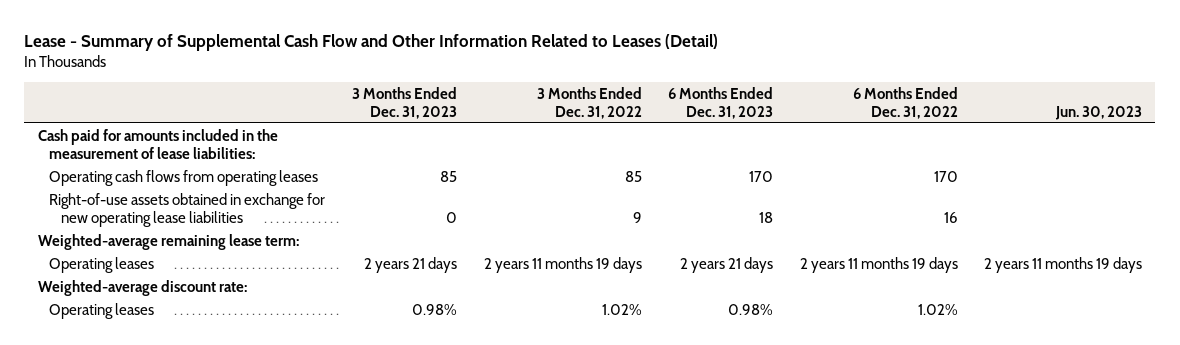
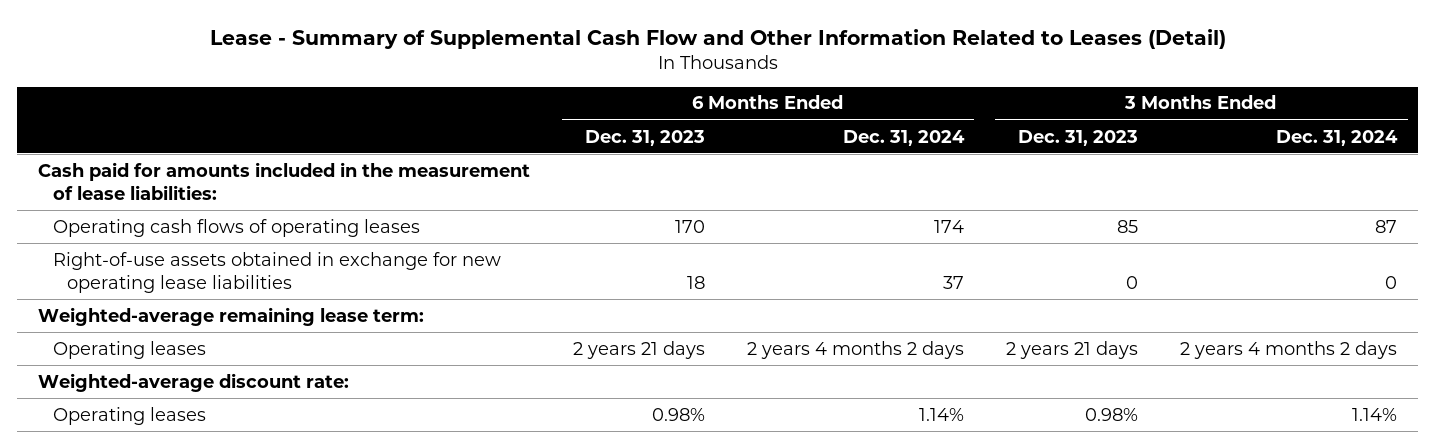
- | 3 Months Ended Dec. 31, 2023 | 3 Months Ended Dec. 31, 2022 | 6 Months Ended Dec. 31, 2023 | 6 Months Ended Dec. 31, 2022 | Jun. 30, 2023
+ | 6 Months Ended Dec. 31, 2023 | 6 Months Ended Dec. 31, 2024 | 3 Months Ended Dec. 31, 2023 | 3 Months Ended Dec. 31, 2024
- Operating cash flows from operating leases | 85 | 85 | 170 | 170 |
+ Operating cash flows of operating leases | 170 | 174 | 85 | 87

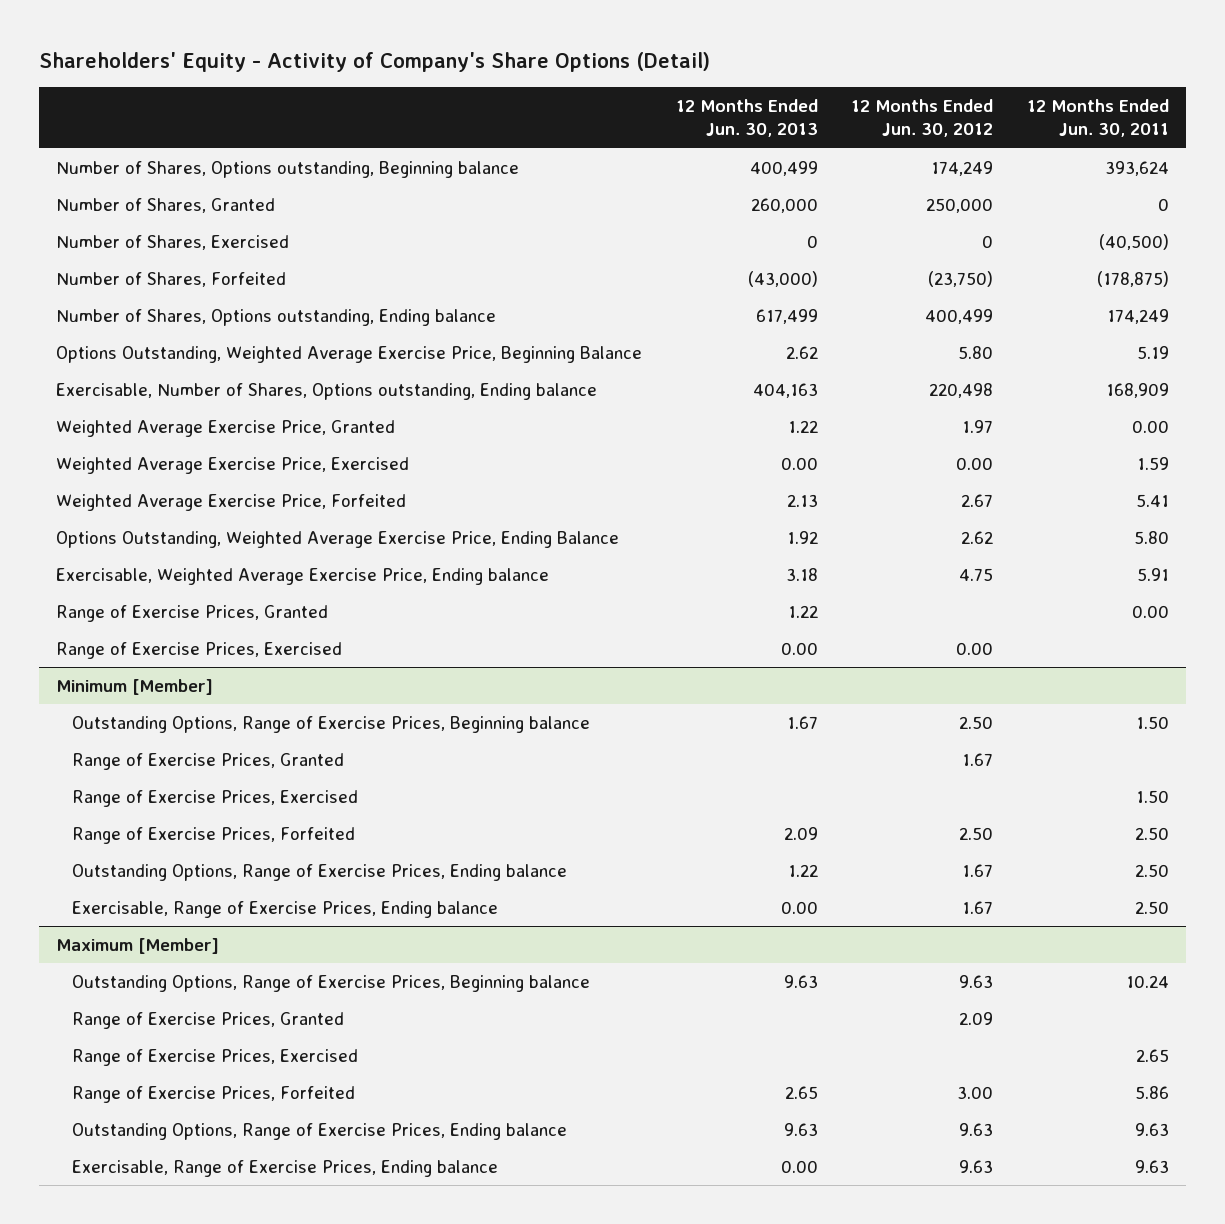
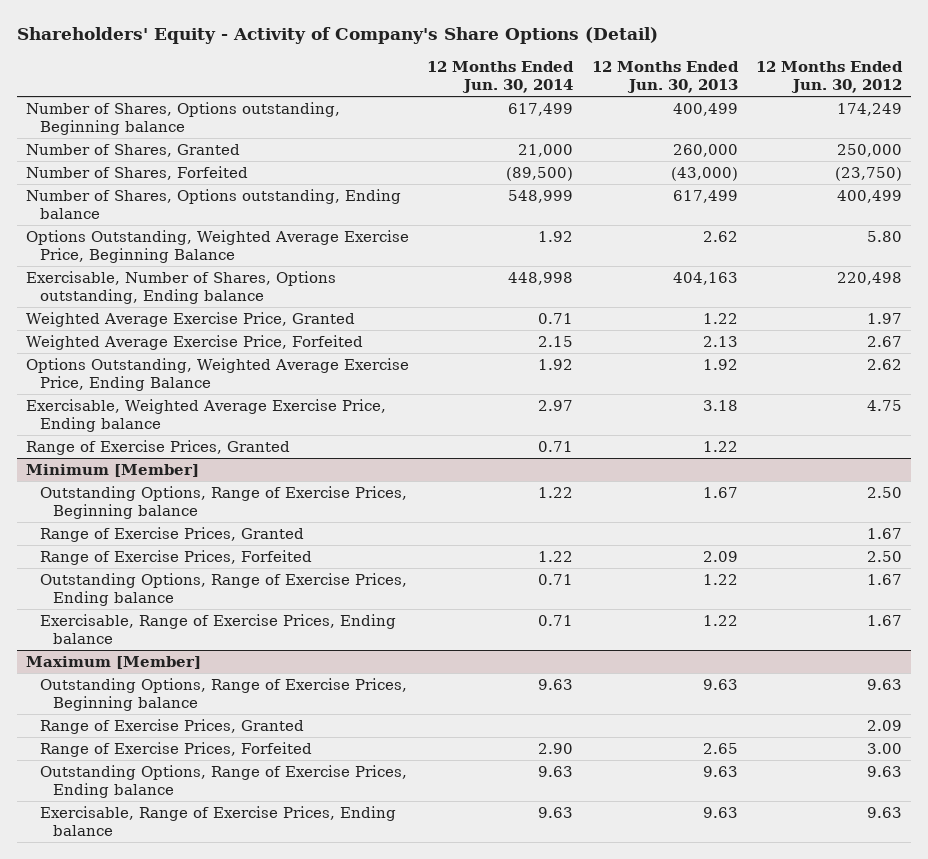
- | 12 Months Ended Jun. 30, 2013 | 12 Months Ended Jun. 30, 2012 | 12 Months Ended Jun. 30, 2011
+ | 12 Months Ended Jun. 30, 2014 | 12 Months Ended Jun. 30, 2013 | 12 Months Ended Jun. 30, 2012
- Number of Shares, Exercised | 0 | 0 | (40,500)
- Weighted Average Exercise Price, Exercised | 0.00 | 0.00 | 1.59
- Range of Exercise Prices, Exercised | 0.00 | 0.00 |
@ Minimum [Member]
- Range of Exercise Prices, Exercised | | | 1.50
- Exercisable, Range of Exercise Prices, Ending balance | 0.00 | 1.67 | 2.50
+ Exercisable, Range of Exercise Prices, Ending balance | 0.71 | 1.22 | 1.67
@ Maximum [Member]
- Range of Exercise Prices, Exercised | | | 2.65
- Exercisable, Range of Exercise Prices, Ending balance | 0.00 | 9.63 | 9.63
+ Exercisable, Range of Exercise Prices, Ending balance | 9.63 | 9.63 | 9.63

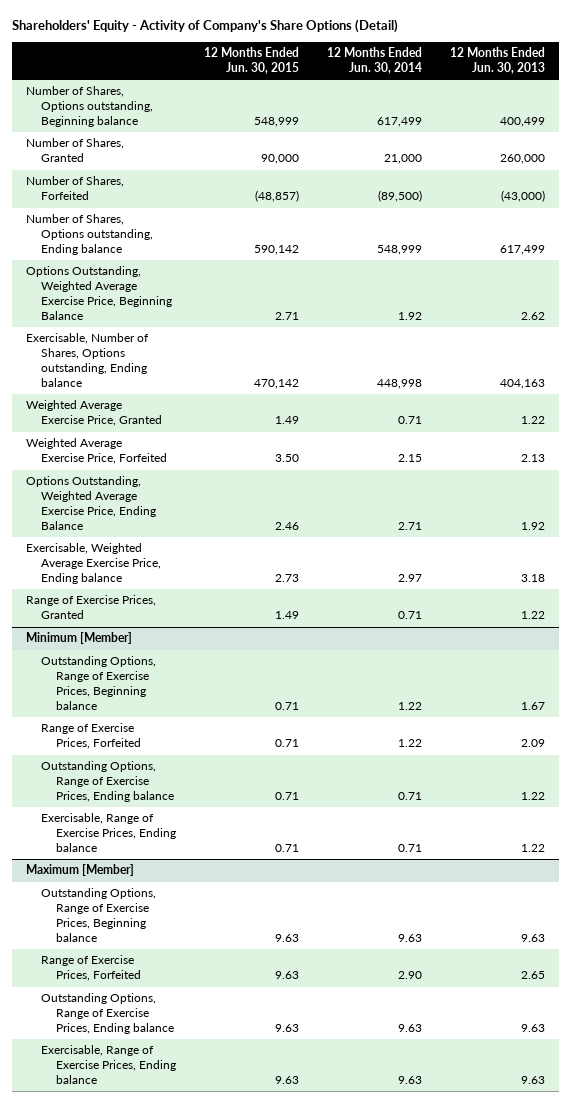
- | 12 Months Ended Jun. 30, 2014 | 12 Months Ended Jun. 30, 2013 | 12 Months Ended Jun. 30, 2012
+ | 12 Months Ended Jun. 30, 2015 | 12 Months Ended Jun. 30, 2014 | 12 Months Ended Jun. 30, 2013
- Options Outstanding, Weighted Average Exercise Price, Ending Balance | 1.92 | 1.92 | 2.62
+ Options Outstanding, Weighted Average Exercise Price, Ending Balance | 2.46 | 2.71 | 1.92
@ Minimum [Member]
- Range of Exercise Prices, Granted | | | 1.67
@ Maximum [Member]
- Range of Exercise Prices, Granted | | | 2.09

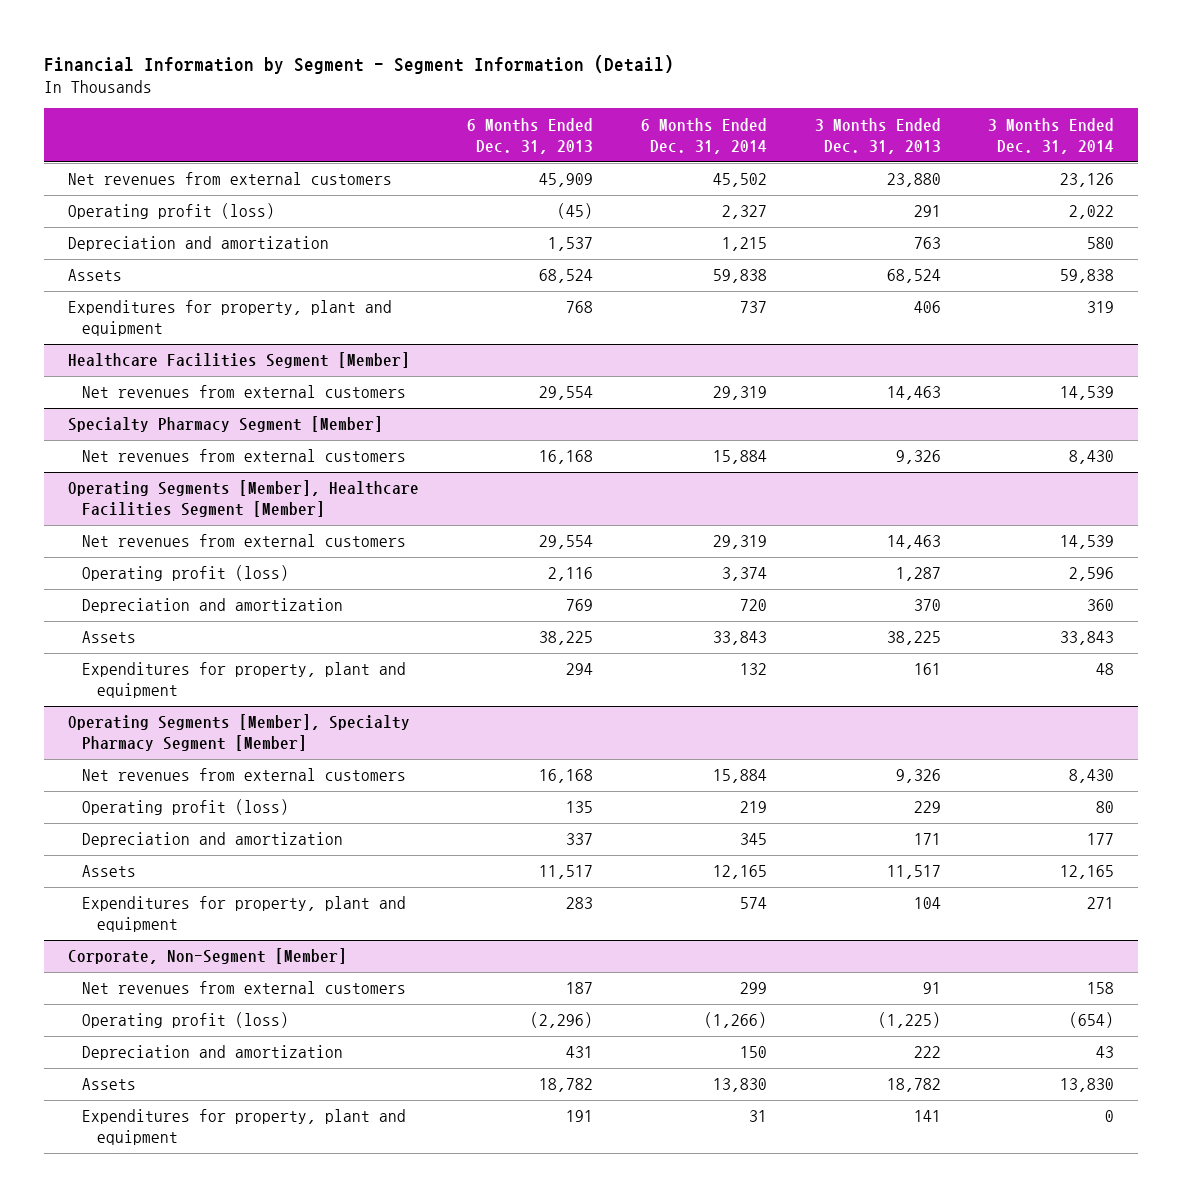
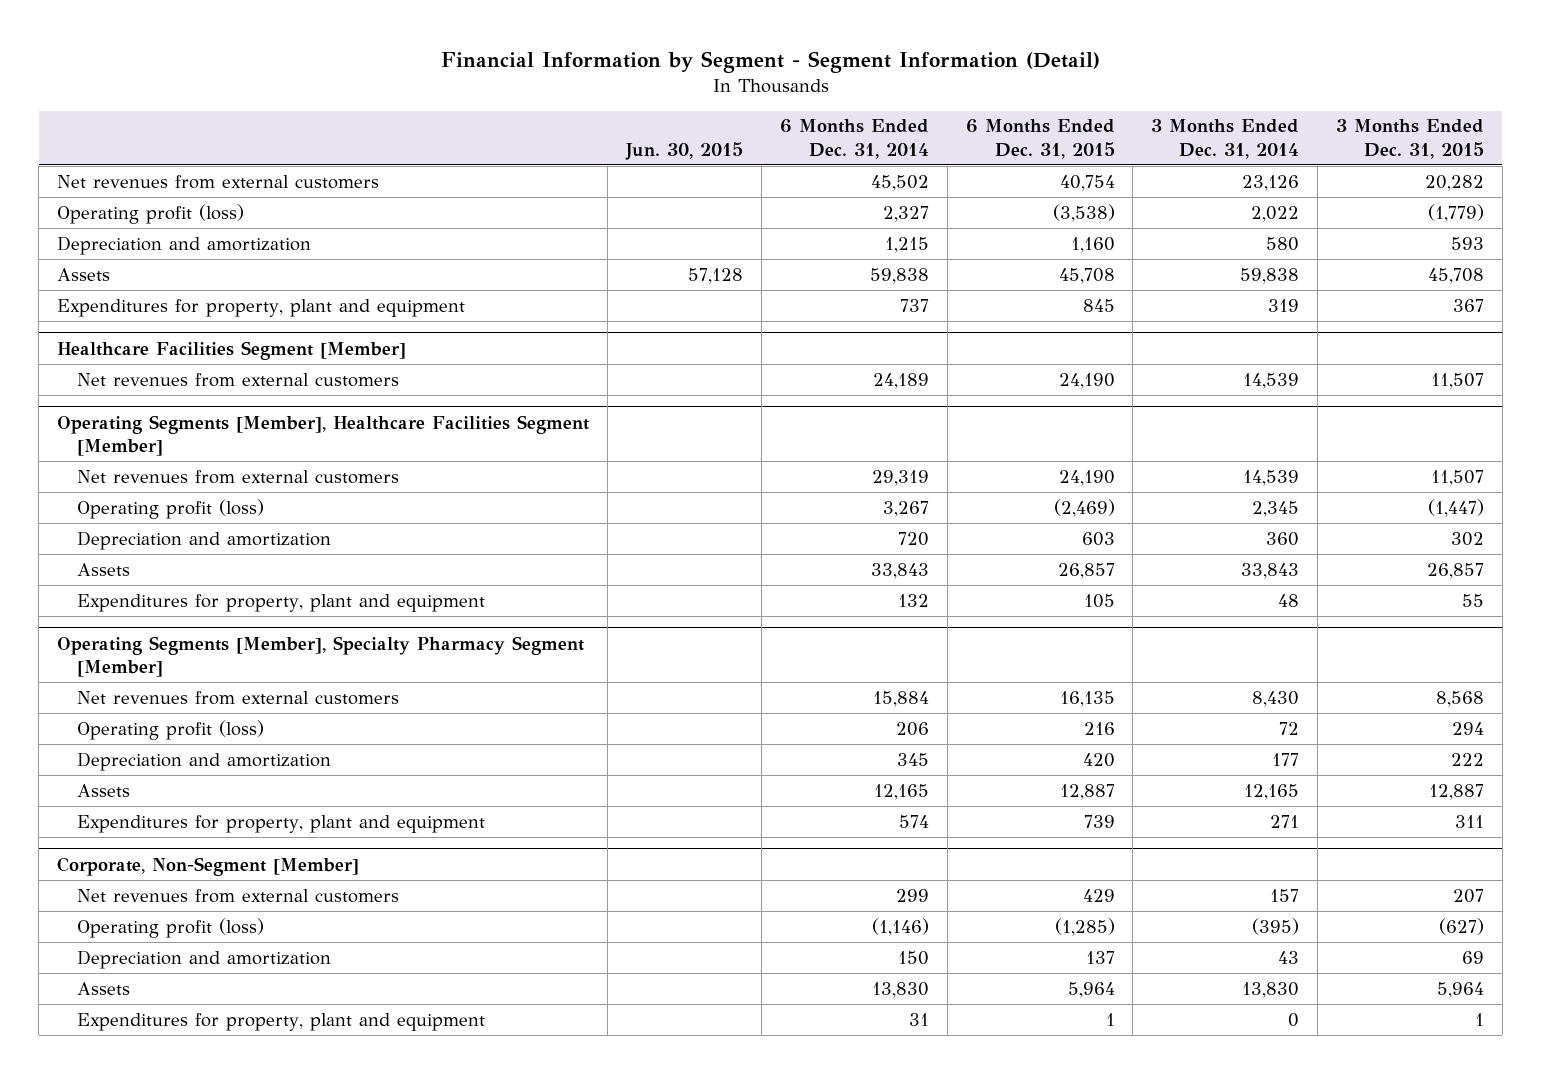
- | 6 Months Ended Dec. 31, 2013 | 6 Months Ended Dec. 31, 2014 | 3 Months Ended Dec. 31, 2013 | 3 Months Ended Dec. 31, 2014
+ | Jun. 30, 2015 | 6 Months Ended Dec. 31, 2014 | 6 Months Ended Dec. 31, 2015 | 3 Months Ended Dec. 31, 2014 | 3 Months Ended Dec. 31, 2015
@ Healthcare Facilities Segment [Member]
- Net revenues from external customers | 29,554 | 29,319 | 14,463 | 14,539
- Specialty Pharmacy Segment [Member]
- Net revenues from external customers | 16,168 | 15,884 | 9,326 | 8,430
@ Healthcare Facilities Segment [Member]
+ Net revenues from external customers | | 24,189 | 24,190 | 14,539 | 11,507
@ Operating Segments [Member], Healthcare Facilities Segment [Member]
- Operating profit (loss) | 2,116 | 3,374 | 1,287 | 2,596
+ Operating profit (loss) | | 3,267 | (2,469) | 2,345 | (1,447)
@ Operating Segments [Member], Specialty Pharmacy Segment [Member]
- Operating profit (loss) | 135 | 219 | 229 | 80
+ Operating profit (loss) | | 206 | 216 | 72 | 294
@ Corporate, Non-Segment [Member]
- Net revenues from external customers | 187 | 299 | 91 | 158
- Operating profit (loss) | (2,296) | (1,266) | (1,225) | (654)
+ Net revenues from external customers | | 299 | 429 | 157 | 207
+ Operating profit (loss) | | (1,146) | (1,285) | (395) | (627)

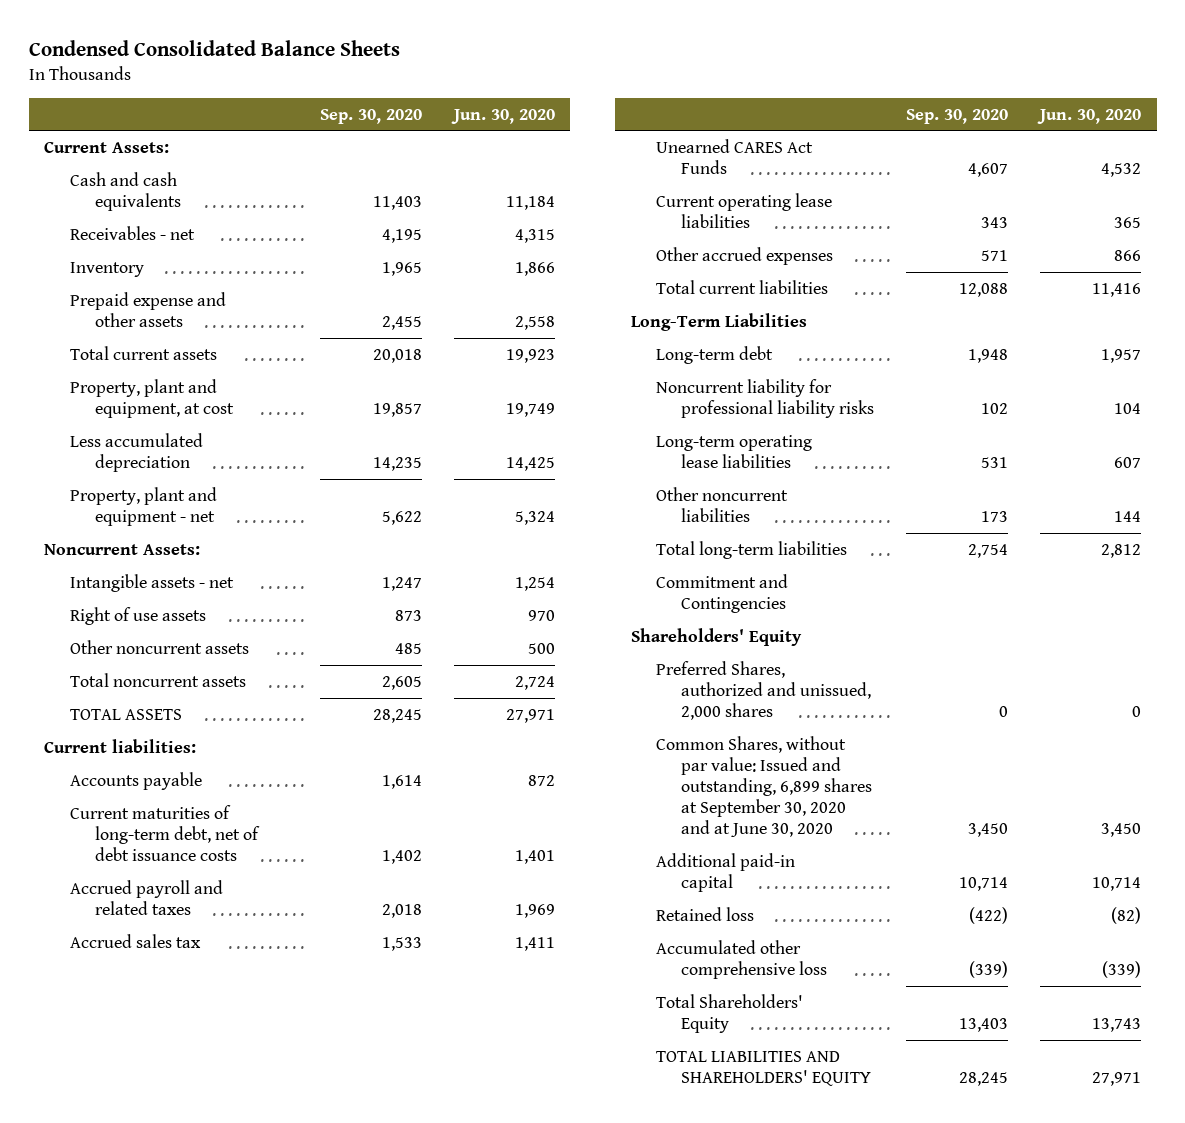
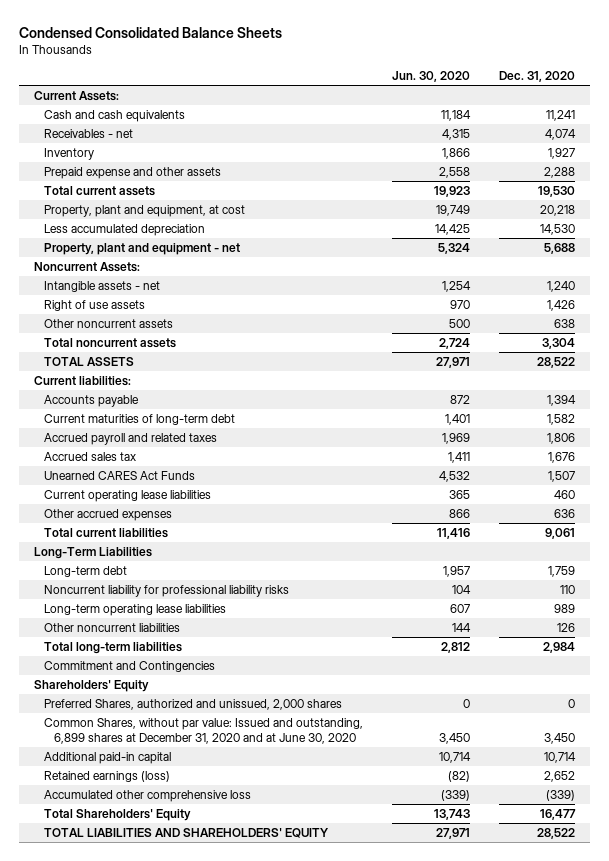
- | Sep. 30, 2020 | Jun. 30, 2020
+ | Jun. 30, 2020 | Dec. 31, 2020
- Current maturities of long-term debt, net of debt issuance costs | 1,402 | 1,401
+ Current maturities of long-term debt | 1,401 | 1,582
- Common Shares, without par value: Issued and outstanding, 6,899 shares at September 30, 2020 and at June 30, 2020 | 3,450 | 3,450
+ Common Shares, without par value: Issued and outstanding, 6,899 shares at December 31, 2020 and at June 30, 2020 | 3,450 | 3,450
- Retained loss | (422) | (82)
+ Retained earnings (loss) | (82) | 2,652

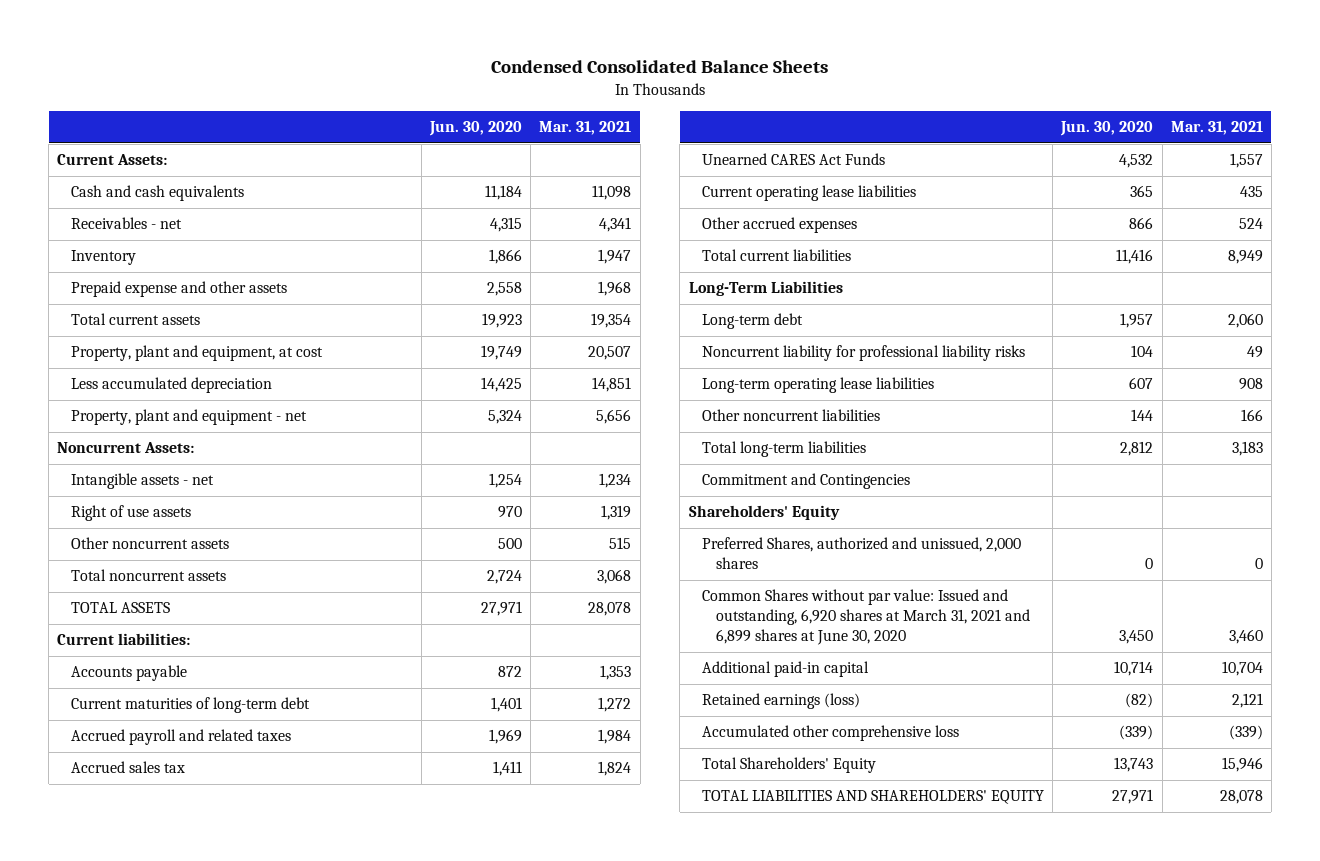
- | Jun. 30, 2020 | Dec. 31, 2020
+ | Jun. 30, 2020 | Mar. 31, 2021
- Common Shares, without par value: Issued and outstanding, 6,899 shares at December 31, 2020 and at June 30, 2020 | 3,450 | 3,450
+ Common Shares without par value: Issued and outstanding, 6,920 shares at March 31, 2021 and 6,899 shares at June 30, 2020 | 3,450 | 3,460

